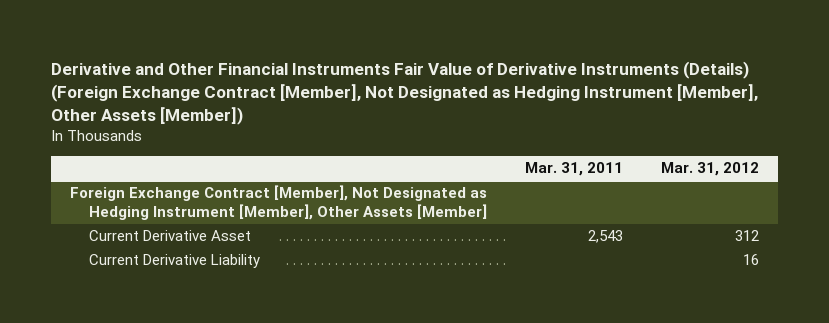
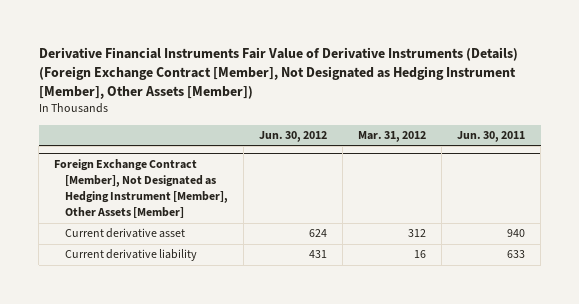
- Derivative and Other Financial Instruments Fair Value of Derivative Instruments (Details) (Foreign Exchange Contract [Member], Not Designated as Hedging Instrument [Member], Other Assets [Member])
+ Derivative Financial Instruments Fair Value of Derivative Instruments (Details) (Foreign Exchange Contract [Member], Not Designated as Hedging Instrument [Member], Other Assets [Member])
- | Mar. 31, 2011 | Mar. 31, 2012
+ | Jun. 30, 2012 | Mar. 31, 2012 | Jun. 30, 2011
@ Foreign Exchange Contract [Member], Not Designated as Hedging Instrument [Member], Other Assets [Member]
- Current Derivative Asset | 2,543 | 312
- Current Derivative Liability | | 16
+ Current derivative asset | 624 | 312 | 940
+ Current derivative liability | 431 | 16 | 633

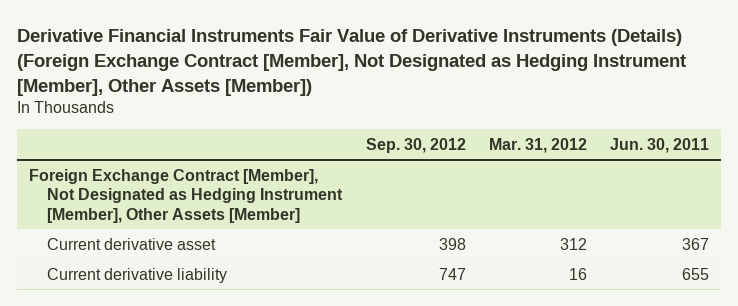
- | Jun. 30, 2012 | Mar. 31, 2012 | Jun. 30, 2011
+ | Sep. 30, 2012 | Mar. 31, 2012 | Jun. 30, 2011
@ Foreign Exchange Contract [Member], Not Designated as Hedging Instrument [Member], Other Assets [Member]
- Current derivative asset | 624 | 312 | 940
- Current derivative liability | 431 | 16 | 633
+ Current derivative asset | 398 | 312 | 367
+ Current derivative liability | 747 | 16 | 655

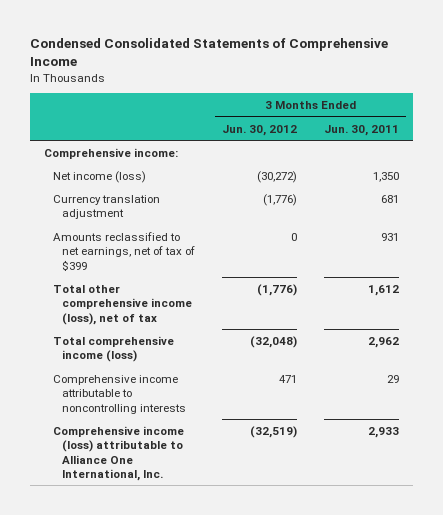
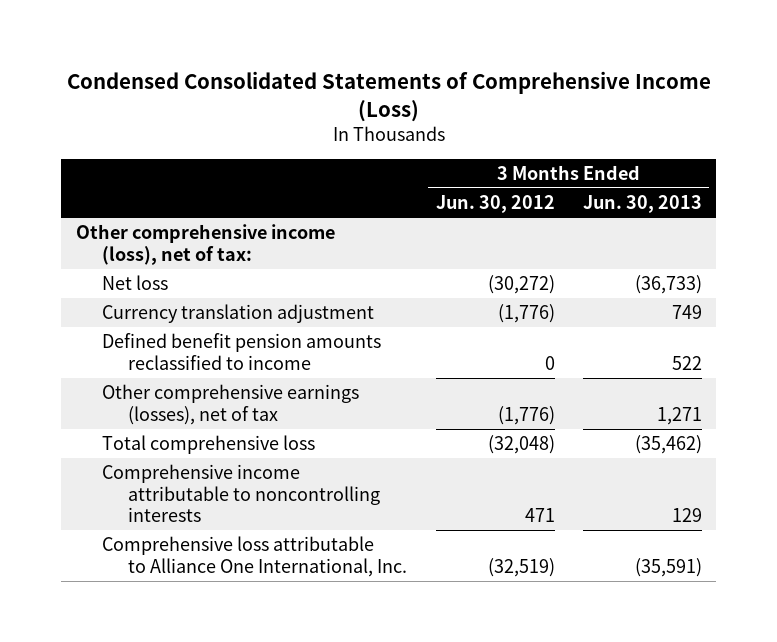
- Condensed Consolidated Statements of Comprehensive Income
+ Condensed Consolidated Statements of Comprehensive Income (Loss)
- | 3 Months Ended Jun. 30, 2012 | 3 Months Ended Jun. 30, 2011
+ | 3 Months Ended Jun. 30, 2012 | 3 Months Ended Jun. 30, 2013
- Comprehensive income:
- Net income (loss) | (30,272) | 1,350
+ Other comprehensive income (loss), net of tax:
+ Net loss | (30,272) | (36,733)
- Amounts reclassified to net earnings, net of tax of $399 | 0 | 931
- Total other comprehensive income (loss), net of tax | (1,776) | 1,612
- Total comprehensive income (loss) | (32,048) | 2,962
+ Defined benefit pension amounts reclassified to income | 0 | 522
+ Other comprehensive earnings (losses), net of tax | (1,776) | 1,271
+ Total comprehensive loss | (32,048) | (35,462)
- Comprehensive income (loss) attributable to Alliance One International, Inc. | (32,519) | 2,933
+ Comprehensive loss attributable to Alliance One International, Inc. | (32,519) | (35,591)

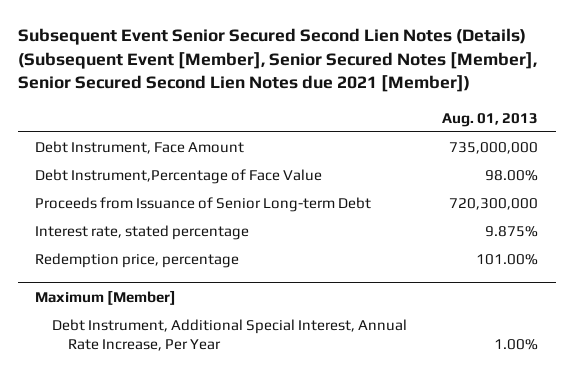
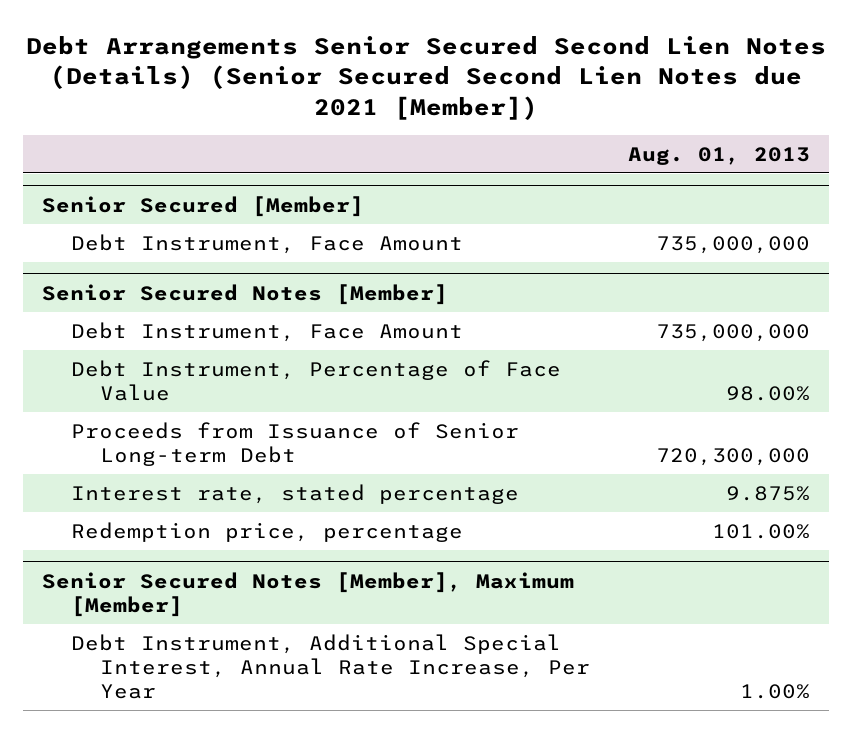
- Subsequent Event Senior Secured Second Lien Notes (Details) (Subsequent Event [Member], Senior Secured Notes [Member], Senior Secured Second Lien Notes due 2021 [Member])
+ Debt Arrangements Senior Secured Second Lien Notes (Details) (Senior Secured Second Lien Notes due 2021 [Member])
+ Senior Secured [Member]
- Debt Instrument,Percentage of Face Value | 98.00%
+ Senior Secured Notes [Member]
+ Debt Instrument, Face Amount | 735,000,000
+ Debt Instrument, Percentage of Face Value | 98.00%
- Maximum [Member]
+ Senior Secured Notes [Member], Maximum [Member]

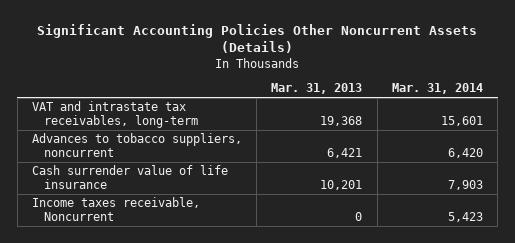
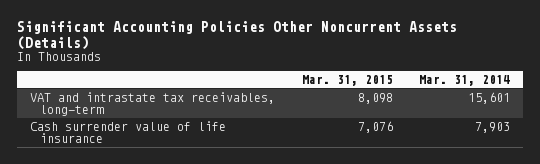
- | Mar. 31, 2013 | Mar. 31, 2014
+ | Mar. 31, 2015 | Mar. 31, 2014
- Advances to tobacco suppliers, noncurrent | 6,421 | 6,420
- Income taxes receivable, Noncurrent | 0 | 5,423

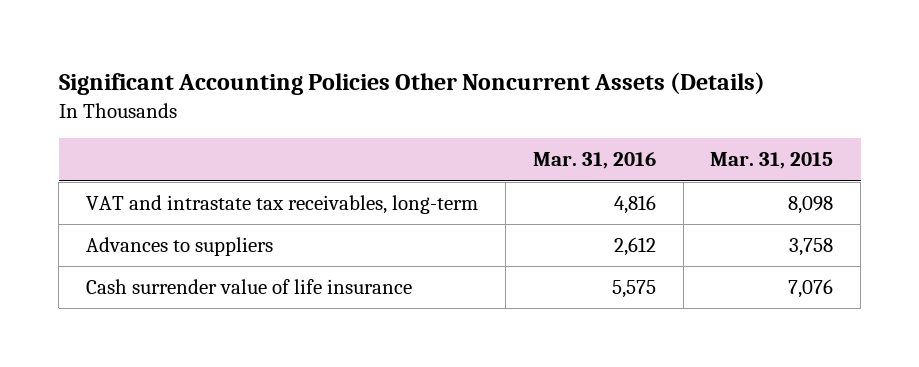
- | Mar. 31, 2015 | Mar. 31, 2014
+ | Mar. 31, 2016 | Mar. 31, 2015
+ Advances to suppliers | 2,612 | 3,758

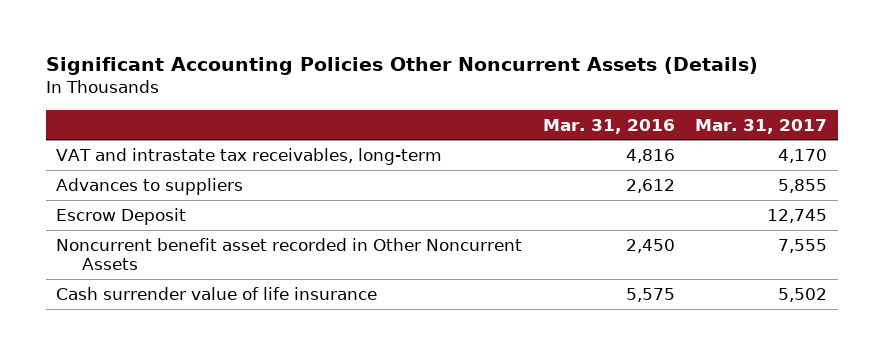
- | Mar. 31, 2016 | Mar. 31, 2015
+ | Mar. 31, 2016 | Mar. 31, 2017
+ Escrow Deposit | | 12,745
+ Noncurrent benefit asset recorded in Other Noncurrent Assets | 2,450 | 7,555

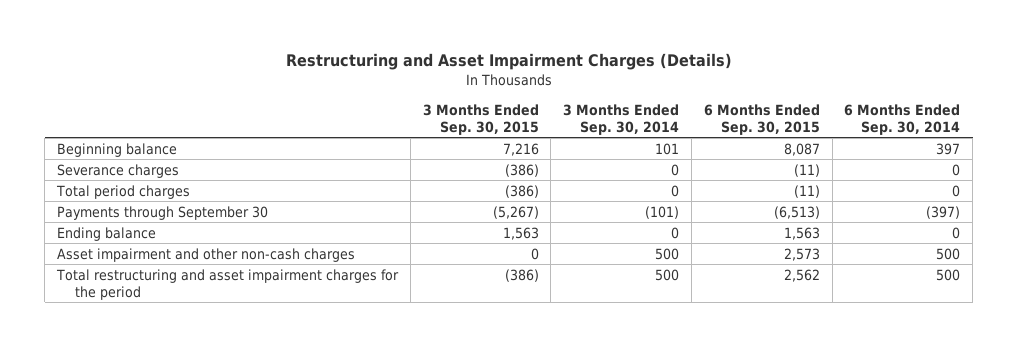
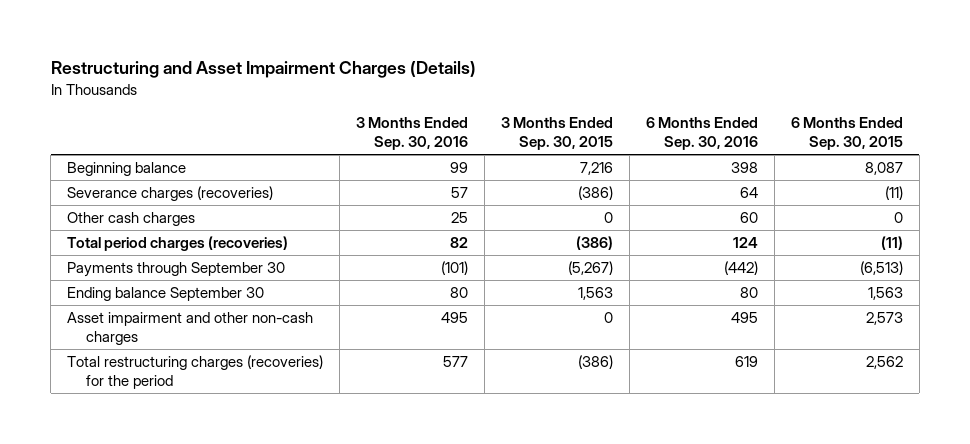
- | 3 Months Ended Sep. 30, 2015 | 3 Months Ended Sep. 30, 2014 | 6 Months Ended Sep. 30, 2015 | 6 Months Ended Sep. 30, 2014
+ | 3 Months Ended Sep. 30, 2016 | 3 Months Ended Sep. 30, 2015 | 6 Months Ended Sep. 30, 2016 | 6 Months Ended Sep. 30, 2015
- Severance charges | (386) | 0 | (11) | 0
- Total period charges | (386) | 0 | (11) | 0
+ Severance charges (recoveries) | 57 | (386) | 64 | (11)
+ Other cash charges | 25 | 0 | 60 | 0
+ Total period charges (recoveries) | 82 | (386) | 124 | (11)
- Ending balance | 1,563 | 0 | 1,563 | 0
+ Ending balance September 30 | 80 | 1,563 | 80 | 1,563
- Total restructuring and asset impairment charges for the period | (386) | 500 | 2,562 | 500
+ Total restructuring charges (recoveries) for the period | 577 | (386) | 619 | 2,562

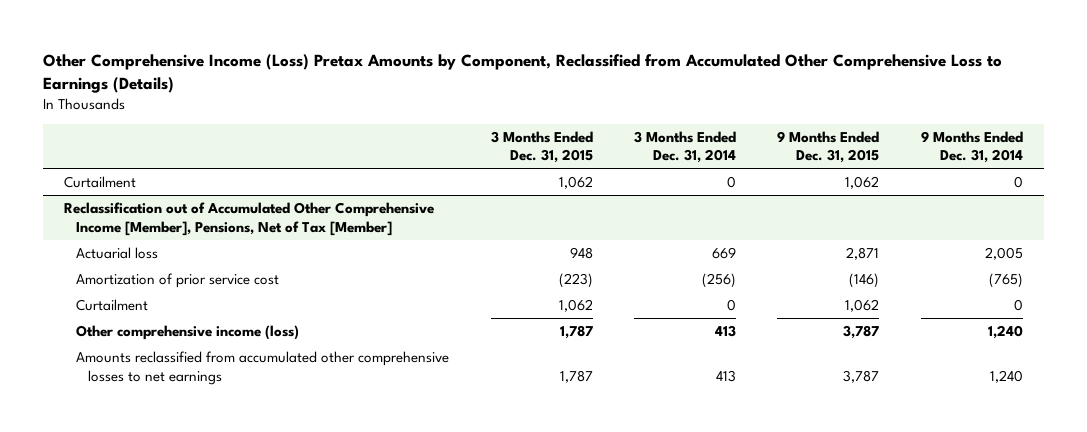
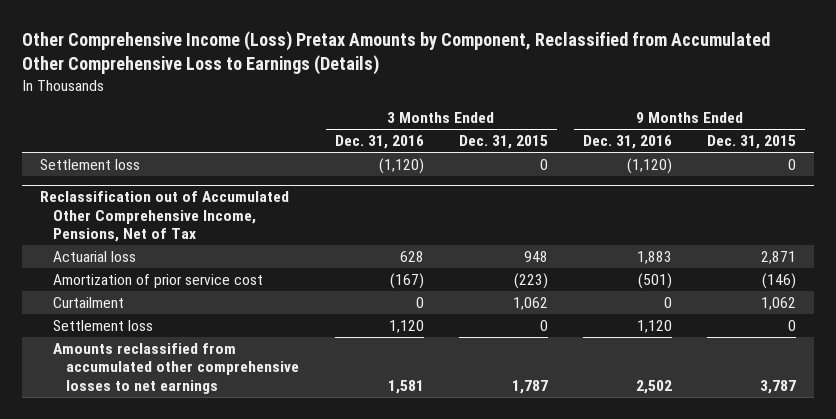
- | 3 Months Ended Dec. 31, 2015 | 3 Months Ended Dec. 31, 2014 | 9 Months Ended Dec. 31, 2015 | 9 Months Ended Dec. 31, 2014
+ | 3 Months Ended Dec. 31, 2016 | 3 Months Ended Dec. 31, 2015 | 9 Months Ended Dec. 31, 2016 | 9 Months Ended Dec. 31, 2015
- Curtailment | 1,062 | 0 | 1,062 | 0
- Reclassification out of Accumulated Other Comprehensive Income [Member], Pensions, Net of Tax [Member]
+ Settlement loss | (1,120) | 0 | (1,120) | 0
+ Reclassification out of Accumulated Other Comprehensive Income, Pensions, Net of Tax
- Other comprehensive income (loss) | 1,787 | 413 | 3,787 | 1,240
+ Settlement loss | 1,120 | 0 | 1,120 | 0

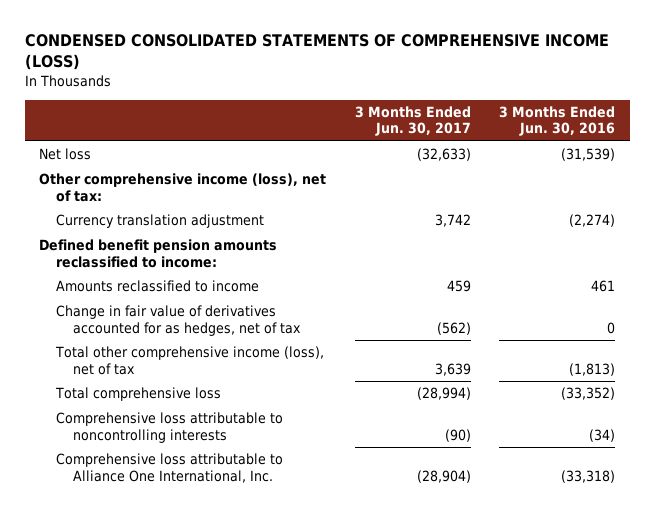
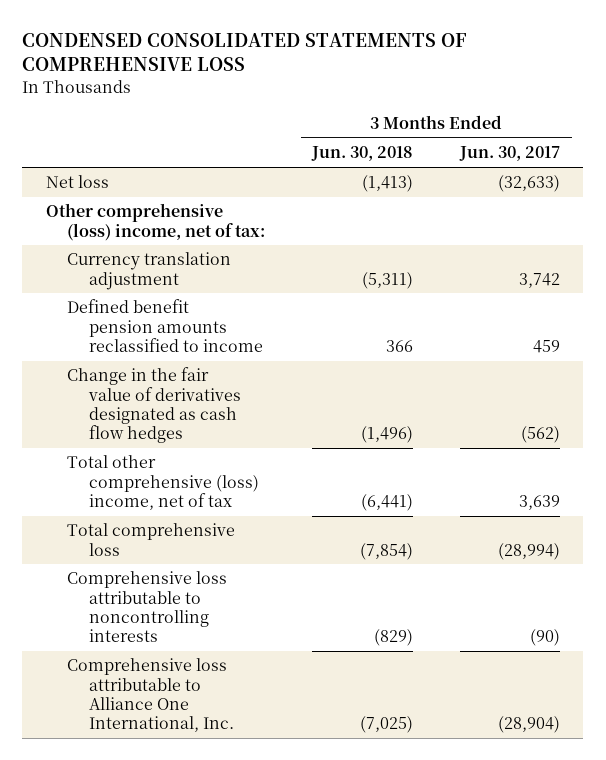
- CONDENSED CONSOLIDATED STATEMENTS OF COMPREHENSIVE INCOME (LOSS)
+ CONDENSED CONSOLIDATED STATEMENTS OF COMPREHENSIVE LOSS
- | 3 Months Ended Jun. 30, 2017 | 3 Months Ended Jun. 30, 2016
+ | 3 Months Ended Jun. 30, 2018 | 3 Months Ended Jun. 30, 2017
- Other comprehensive income (loss), net of tax:
+ Other comprehensive (loss) income, net of tax:
- Defined benefit pension amounts reclassified to income:
- Amounts reclassified to income | 459 | 461
- Change in fair value of derivatives accounted for as hedges, net of tax | (562) | 0
- Total other comprehensive income (loss), net of tax | 3,639 | (1,813)
+ Defined benefit pension amounts reclassified to income | 366 | 459
+ Change in the fair value of derivatives designated as cash flow hedges | (1,496) | (562)
+ Total other comprehensive (loss) income, net of tax | (6,441) | 3,639

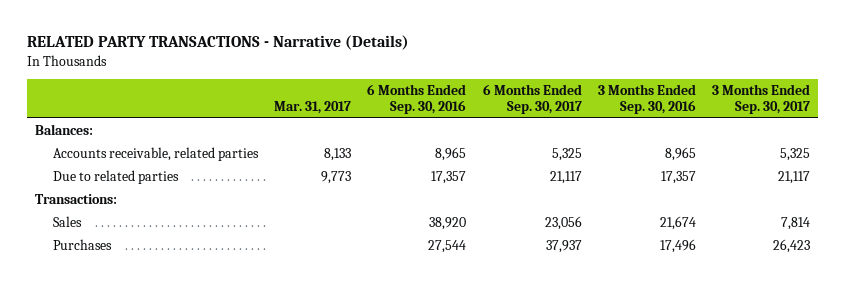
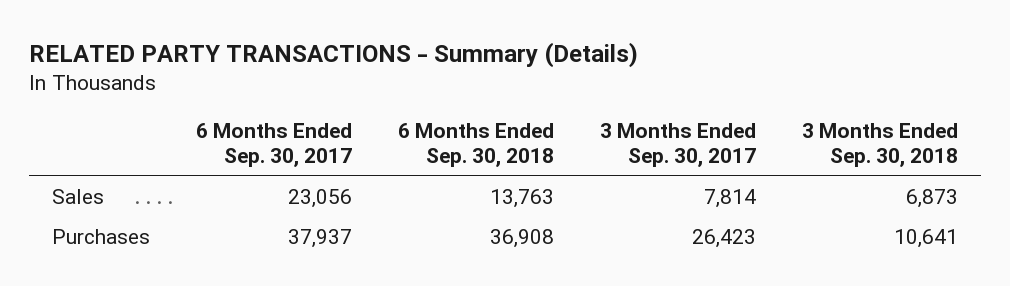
- RELATED PARTY TRANSACTIONS - Narrative (Details)
+ RELATED PARTY TRANSACTIONS - Summary (Details)
- | Mar. 31, 2017 | 6 Months Ended Sep. 30, 2016 | 6 Months Ended Sep. 30, 2017 | 3 Months Ended Sep. 30, 2016 | 3 Months Ended Sep. 30, 2017
+ | 6 Months Ended Sep. 30, 2017 | 6 Months Ended Sep. 30, 2018 | 3 Months Ended Sep. 30, 2017 | 3 Months Ended Sep. 30, 2018
- Balances:
- Accounts receivable, related parties | 8,133 | 8,965 | 5,325 | 8,965 | 5,325
- Due to related parties | 9,773 | 17,357 | 21,117 | 17,357 | 21,117
- Transactions:

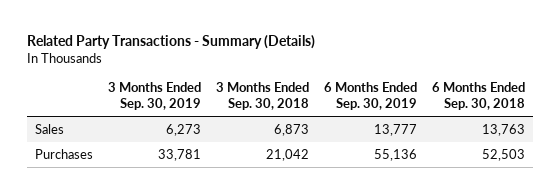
- RELATED PARTY TRANSACTIONS - Summary (Details)
+ Related Party Transactions - Summary (Details)
- | 6 Months Ended Sep. 30, 2017 | 6 Months Ended Sep. 30, 2018 | 3 Months Ended Sep. 30, 2017 | 3 Months Ended Sep. 30, 2018
+ | 3 Months Ended Sep. 30, 2019 | 3 Months Ended Sep. 30, 2018 | 6 Months Ended Sep. 30, 2019 | 6 Months Ended Sep. 30, 2018
- Purchases | 37,937 | 36,908 | 26,423 | 10,641
+ Purchases | 33,781 | 21,042 | 55,136 | 52,503

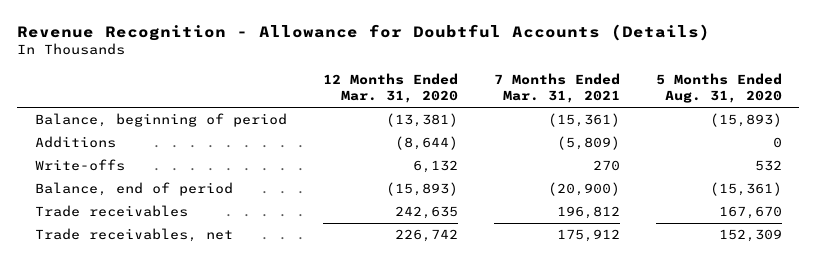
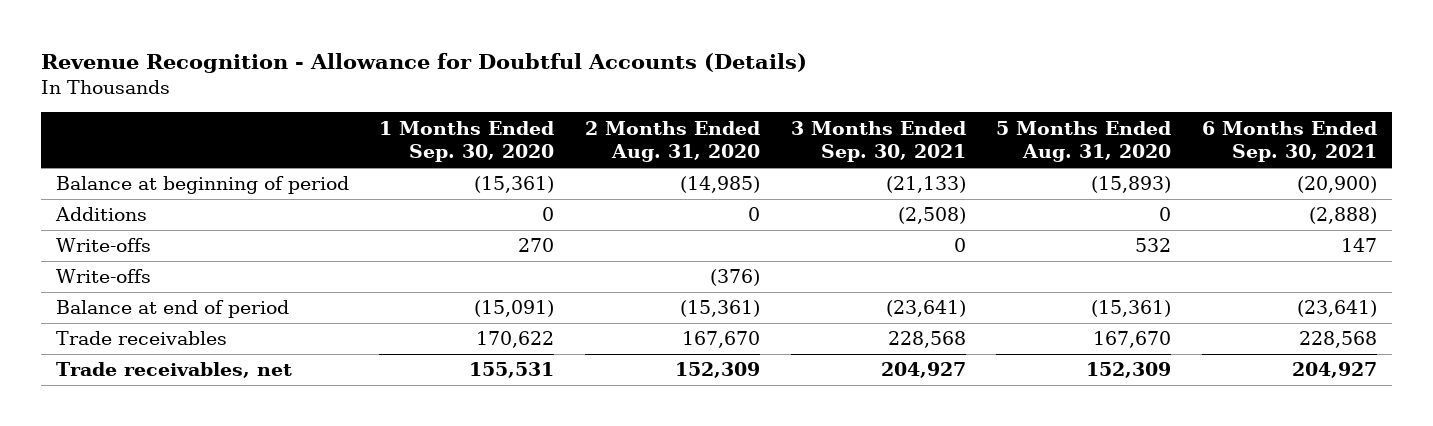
- | 12 Months Ended Mar. 31, 2020 | 7 Months Ended Mar. 31, 2021 | 5 Months Ended Aug. 31, 2020
+ | 1 Months Ended Sep. 30, 2020 | 2 Months Ended Aug. 31, 2020 | 3 Months Ended Sep. 30, 2021 | 5 Months Ended Aug. 31, 2020 | 6 Months Ended Sep. 30, 2021
- Balance, beginning of period | (13,381) | (15,361) | (15,893)
+ Balance at beginning of period | (15,361) | (14,985) | (21,133) | (15,893) | (20,900)
- Balance, end of period | (15,893) | (20,900) | (15,361)
+ Write-offs | | (376) | | |
+ Balance at end of period | (15,091) | (15,361) | (23,641) | (15,361) | (23,641)

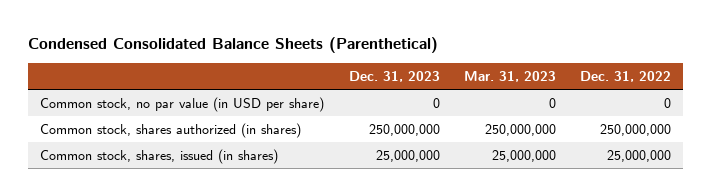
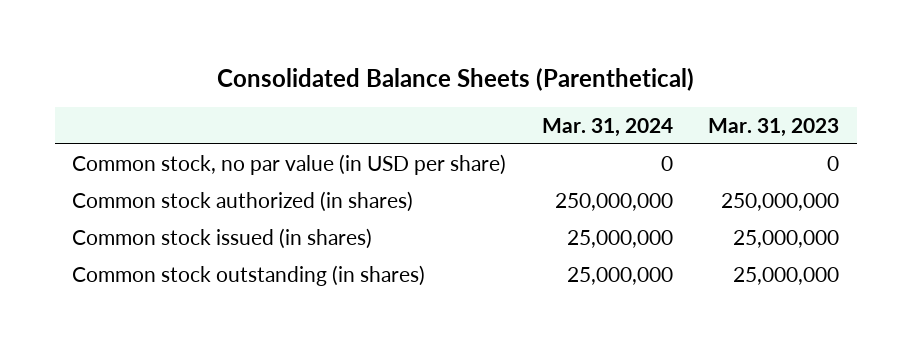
- Condensed Consolidated Balance Sheets (Parenthetical)
+ Consolidated Balance Sheets (Parenthetical)
- | Dec. 31, 2023 | Mar. 31, 2023 | Dec. 31, 2022
+ | Mar. 31, 2024 | Mar. 31, 2023
- Common stock, shares authorized (in shares) | 250,000,000 | 250,000,000 | 250,000,000
- Common stock, shares, issued (in shares) | 25,000,000 | 25,000,000 | 25,000,000
+ Common stock authorized (in shares) | 250,000,000 | 250,000,000
+ Common stock issued (in shares) | 25,000,000 | 25,000,000
+ Common stock outstanding (in shares) | 25,000,000 | 25,000,000

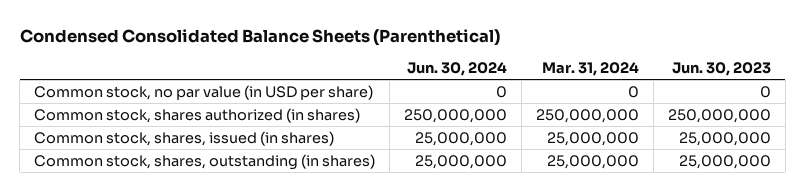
- Consolidated Balance Sheets (Parenthetical)
+ Condensed Consolidated Balance Sheets (Parenthetical)
- | Mar. 31, 2024 | Mar. 31, 2023
+ | Jun. 30, 2024 | Mar. 31, 2024 | Jun. 30, 2023
- Common stock authorized (in shares) | 250,000,000 | 250,000,000
- Common stock issued (in shares) | 25,000,000 | 25,000,000
- Common stock outstanding (in shares) | 25,000,000 | 25,000,000
+ Common stock, shares authorized (in shares) | 250,000,000 | 250,000,000 | 250,000,000
+ Common stock, shares, issued (in shares) | 25,000,000 | 25,000,000 | 25,000,000
+ Common stock, shares, outstanding (in shares) | 25,000,000 | 25,000,000 | 25,000,000

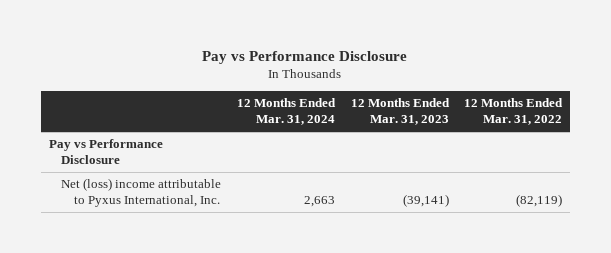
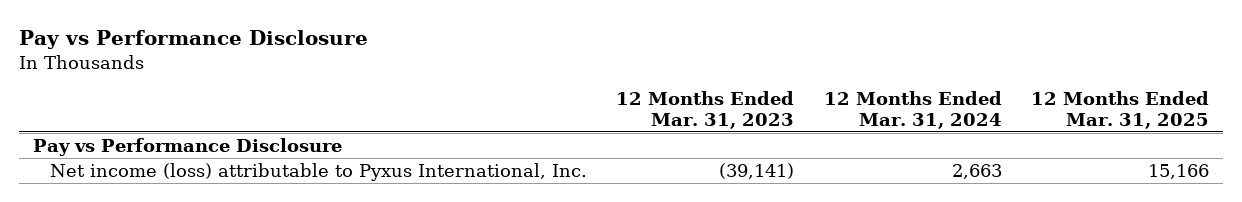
- | 12 Months Ended Mar. 31, 2024 | 12 Months Ended Mar. 31, 2023 | 12 Months Ended Mar. 31, 2022
+ | 12 Months Ended Mar. 31, 2023 | 12 Months Ended Mar. 31, 2024 | 12 Months Ended Mar. 31, 2025
- Net (loss) income attributable to Pyxus International, Inc. | 2,663 | (39,141) | (82,119)
+ Net income (loss) attributable to Pyxus International, Inc. | (39,141) | 2,663 | 15,166

